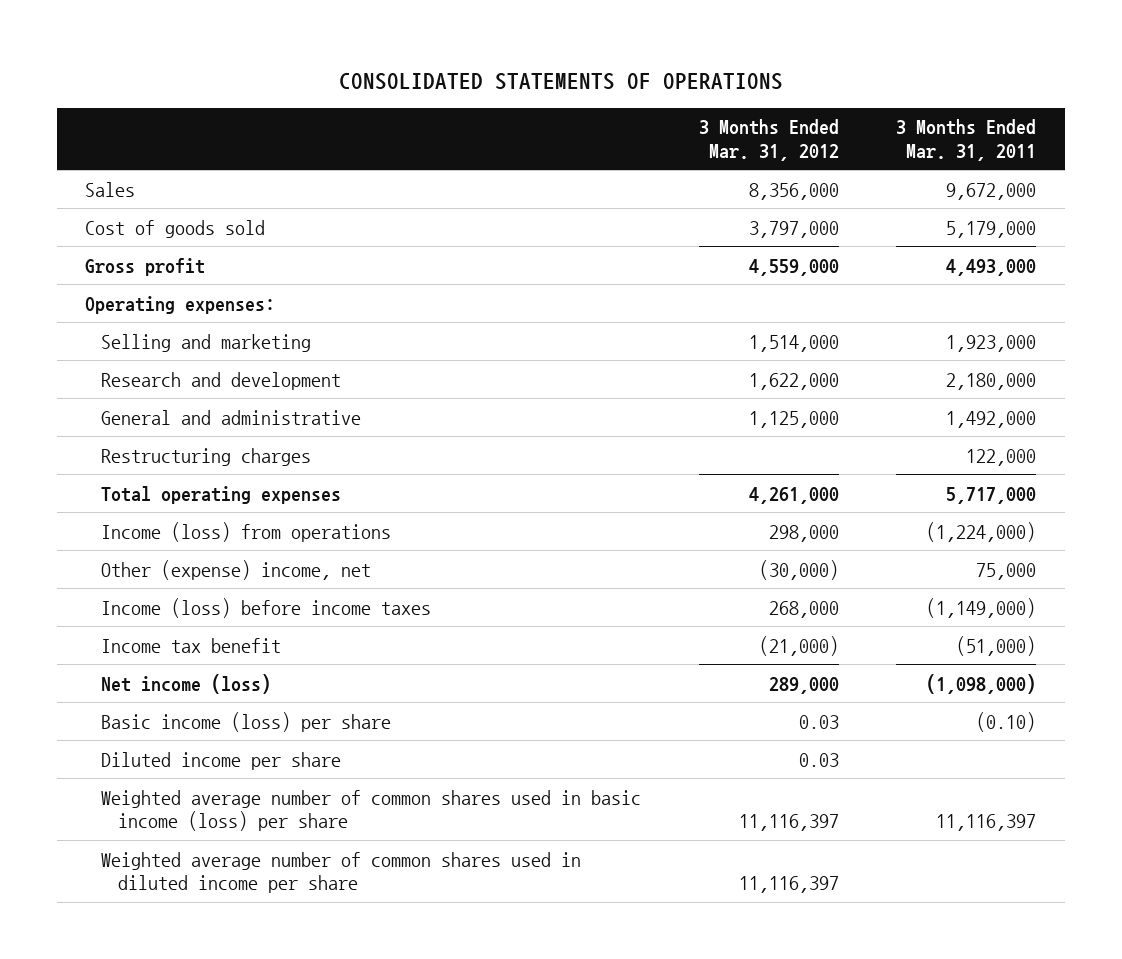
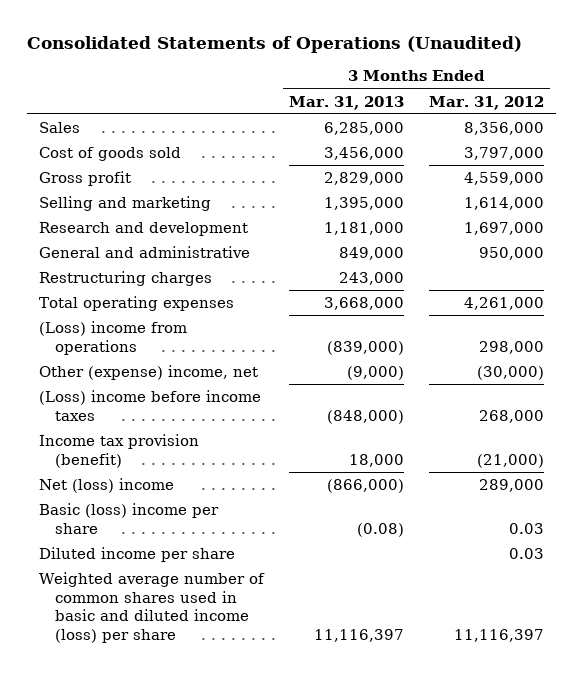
- CONSOLIDATED STATEMENTS OF OPERATIONS
+ Consolidated Statements of Operations (Unaudited)
- | 3 Months Ended Mar. 31, 2012 | 3 Months Ended Mar. 31, 2011
+ | 3 Months Ended Mar. 31, 2013 | 3 Months Ended Mar. 31, 2012
- Operating expenses:
- Selling and marketing | 1,514,000 | 1,923,000
- Research and development | 1,622,000 | 2,180,000
- General and administrative | 1,125,000 | 1,492,000
+ Selling and marketing | 1,395,000 | 1,614,000
+ Research and development | 1,181,000 | 1,697,000
+ General and administrative | 849,000 | 950,000
- Income (loss) from operations | 298,000 | (1,224,000)
+ (Loss) income from operations | (839,000) | 298,000
- Income (loss) before income taxes | 268,000 | (1,149,000)
- Income tax benefit | (21,000) | (51,000)
- Net income (loss) | 289,000 | (1,098,000)
- Basic income (loss) per share | 0.03 | (0.10)
+ (Loss) income before income taxes | (848,000) | 268,000
+ Income tax provision (benefit) | 18,000 | (21,000)
+ Net (loss) income | (866,000) | 289,000
+ Basic (loss) income per share | (0.08) | 0.03
- Weighted average number of common shares used in basic income (loss) per share | 11,116,397 | 11,116,397
- Weighted average number of common shares used in diluted income per share | 11,116,397 |
+ Weighted average number of common shares used in basic and diluted income (loss) per share | 11,116,397 | 11,116,397

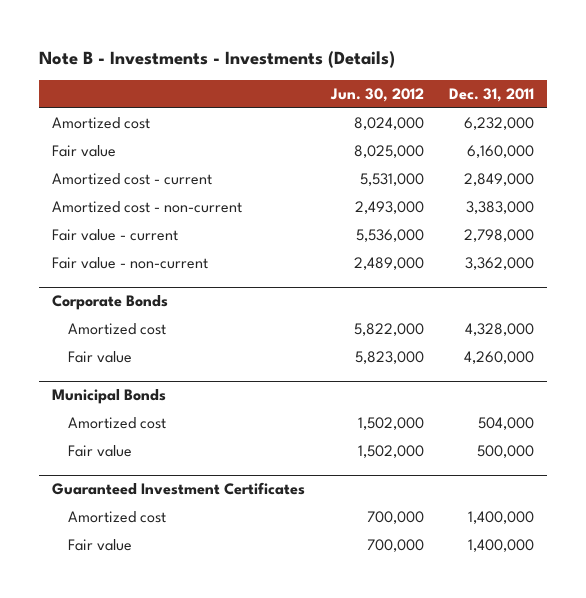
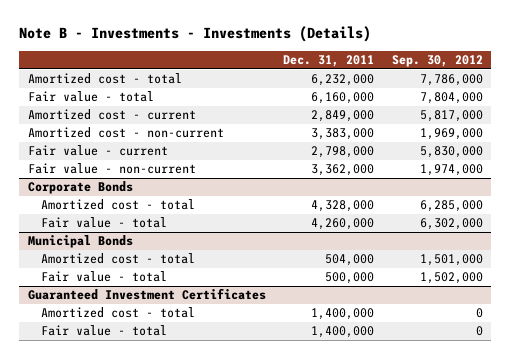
- | Jun. 30, 2012 | Dec. 31, 2011
+ | Dec. 31, 2011 | Sep. 30, 2012
- Amortized cost | 8,024,000 | 6,232,000
- Fair value | 8,025,000 | 6,160,000
+ Amortized cost - total | 6,232,000 | 7,786,000
+ Fair value - total | 6,160,000 | 7,804,000
@ Corporate Bonds
- Amortized cost | 5,822,000 | 4,328,000
- Fair value | 5,823,000 | 4,260,000
+ Amortized cost - total | 4,328,000 | 6,285,000
+ Fair value - total | 4,260,000 | 6,302,000
@ Municipal Bonds
- Amortized cost | 1,502,000 | 504,000
- Fair value | 1,502,000 | 500,000
+ Amortized cost - total | 504,000 | 1,501,000
+ Fair value - total | 500,000 | 1,502,000
@ Guaranteed Investment Certificates
- Amortized cost | 700,000 | 1,400,000
- Fair value | 700,000 | 1,400,000
+ Amortized cost - total | 1,400,000 | 0
+ Fair value - total | 1,400,000 | 0

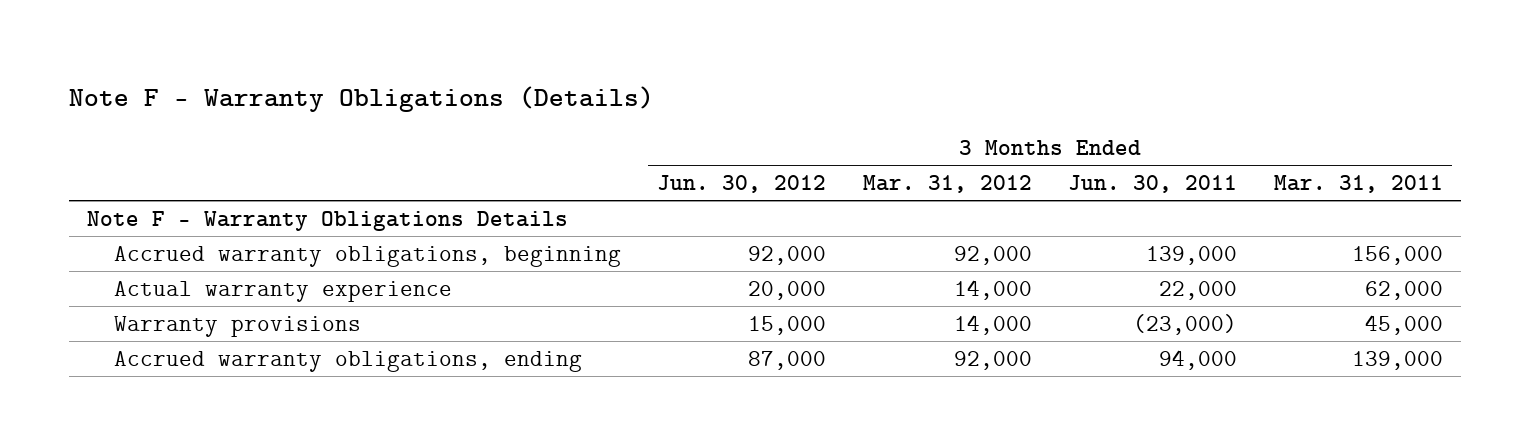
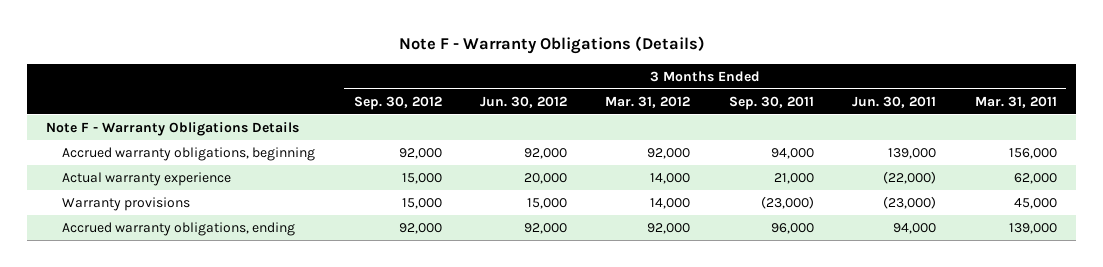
- | 3 Months Ended Jun. 30, 2012 | 3 Months Ended Mar. 31, 2012 | 3 Months Ended Jun. 30, 2011 | 3 Months Ended Mar. 31, 2011
+ | 3 Months Ended Sep. 30, 2012 | 3 Months Ended Jun. 30, 2012 | 3 Months Ended Mar. 31, 2012 | 3 Months Ended Sep. 30, 2011 | 3 Months Ended Jun. 30, 2011 | 3 Months Ended Mar. 31, 2011
- Actual warranty experience | 20,000 | 14,000 | 22,000 | 62,000
+ Actual warranty experience | 15,000 | 20,000 | 14,000 | 21,000 | (22,000) | 62,000
- Accrued warranty obligations, ending | 87,000 | 92,000 | 94,000 | 139,000
+ Accrued warranty obligations, ending | 92,000 | 92,000 | 92,000 | 96,000 | 94,000 | 139,000

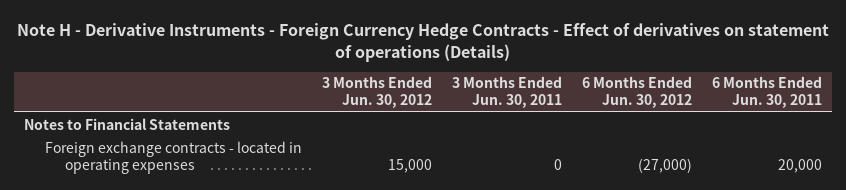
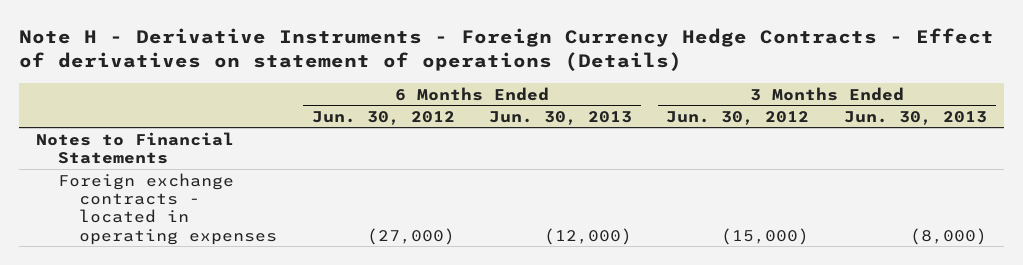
- | 3 Months Ended Jun. 30, 2012 | 3 Months Ended Jun. 30, 2011 | 6 Months Ended Jun. 30, 2012 | 6 Months Ended Jun. 30, 2011
+ | 6 Months Ended Jun. 30, 2012 | 6 Months Ended Jun. 30, 2013 | 3 Months Ended Jun. 30, 2012 | 3 Months Ended Jun. 30, 2013
- Foreign exchange contracts - located in operating expenses | 15,000 | 0 | (27,000) | 20,000
+ Foreign exchange contracts - located in operating expenses | (27,000) | (12,000) | (15,000) | (8,000)

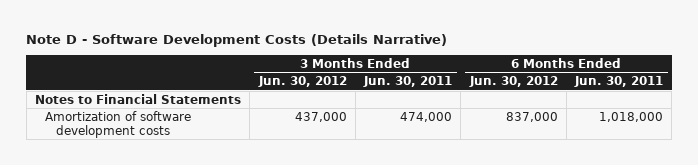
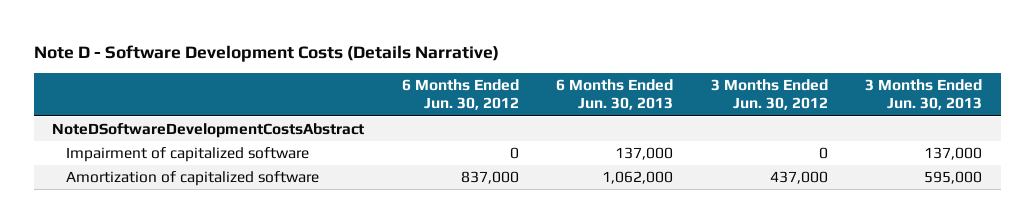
- | 3 Months Ended Jun. 30, 2012 | 3 Months Ended Jun. 30, 2011 | 6 Months Ended Jun. 30, 2012 | 6 Months Ended Jun. 30, 2011
+ | 6 Months Ended Jun. 30, 2012 | 6 Months Ended Jun. 30, 2013 | 3 Months Ended Jun. 30, 2012 | 3 Months Ended Jun. 30, 2013
- Notes to Financial Statements
- Amortization of software development costs | 437,000 | 474,000 | 837,000 | 1,018,000
+ NoteDSoftwareDevelopmentCostsAbstract
+ Impairment of capitalized software | 0 | 137,000 | 0 | 137,000
+ Amortization of capitalized software | 837,000 | 1,062,000 | 437,000 | 595,000

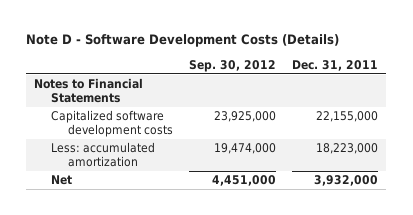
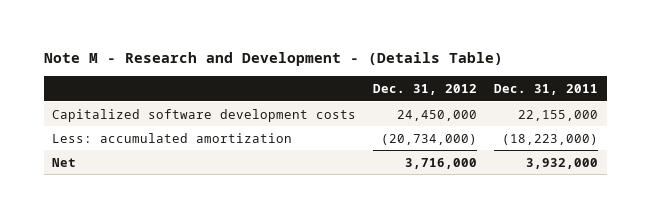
- Note D - Software Development Costs (Details)
+ Note M - Research and Development - (Details Table)
- | Sep. 30, 2012 | Dec. 31, 2011
+ | Dec. 31, 2012 | Dec. 31, 2011
- Notes to Financial Statements
- Less: accumulated amortization | 19,474,000 | 18,223,000
+ Less: accumulated amortization | (20,734,000) | (18,223,000)

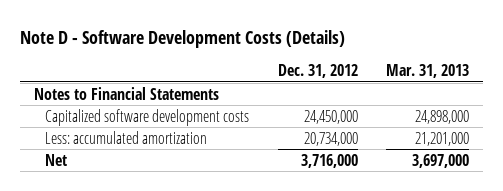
- Note M - Research and Development - (Details Table)
+ Note D - Software Development Costs (Details)
- | Dec. 31, 2012 | Dec. 31, 2011
+ | Dec. 31, 2012 | Mar. 31, 2013
+ Notes to Financial Statements
- Less: accumulated amortization | (20,734,000) | (18,223,000)
+ Less: accumulated amortization | 20,734,000 | 21,201,000

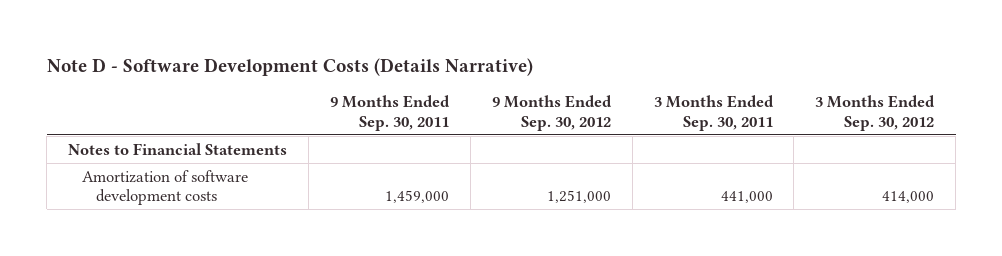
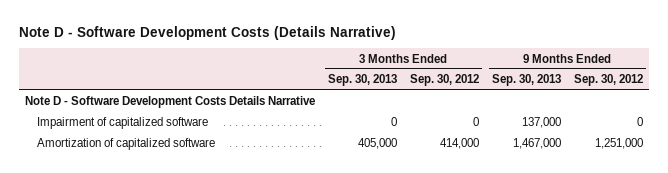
- | 9 Months Ended Sep. 30, 2011 | 9 Months Ended Sep. 30, 2012 | 3 Months Ended Sep. 30, 2011 | 3 Months Ended Sep. 30, 2012
+ | 3 Months Ended Sep. 30, 2013 | 3 Months Ended Sep. 30, 2012 | 9 Months Ended Sep. 30, 2013 | 9 Months Ended Sep. 30, 2012
- Notes to Financial Statements
- Amortization of software development costs | 1,459,000 | 1,251,000 | 441,000 | 414,000
+ Note D - Software Development Costs Details Narrative
+ Impairment of capitalized software | 0 | 0 | 137,000 | 0
+ Amortization of capitalized software | 405,000 | 414,000 | 1,467,000 | 1,251,000

